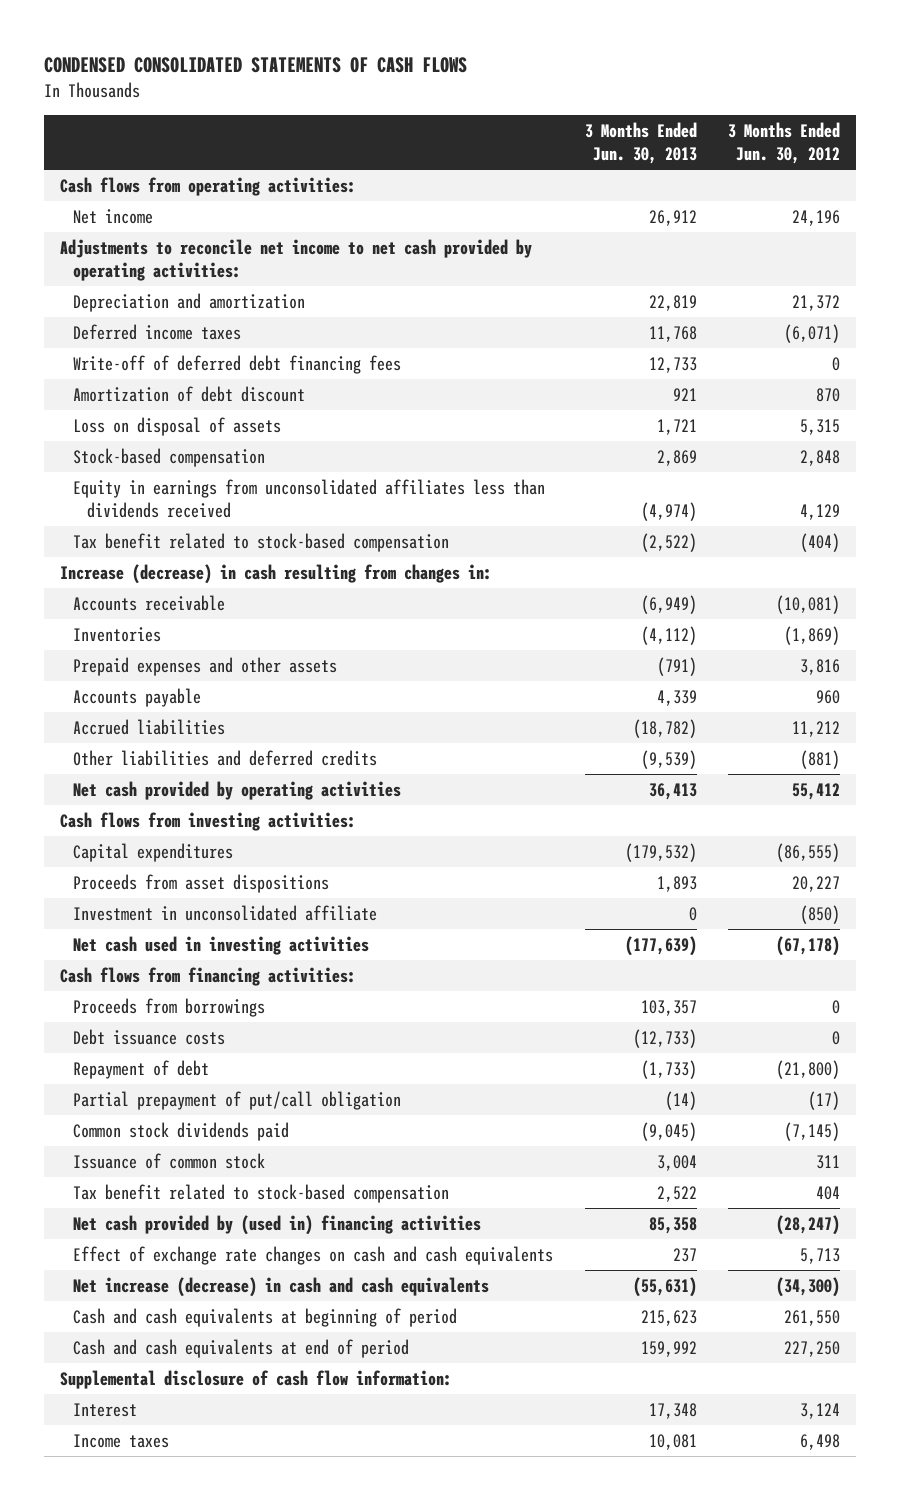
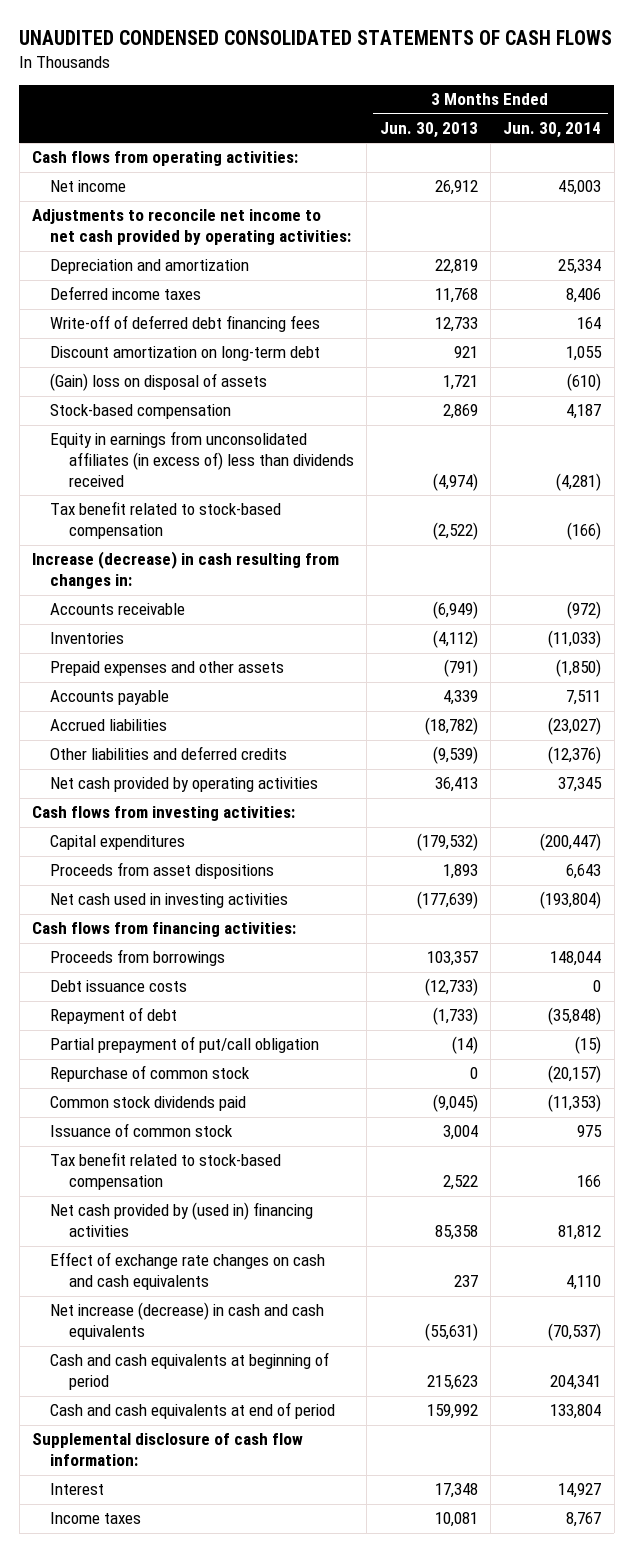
- CONDENSED CONSOLIDATED STATEMENTS OF CASH FLOWS
+ UNAUDITED CONDENSED CONSOLIDATED STATEMENTS OF CASH FLOWS
- | 3 Months Ended Jun. 30, 2013 | 3 Months Ended Jun. 30, 2012
+ | 3 Months Ended Jun. 30, 2013 | 3 Months Ended Jun. 30, 2014
- Amortization of debt discount | 921 | 870
- Loss on disposal of assets | 1,721 | 5,315
+ Discount amortization on long-term debt | 921 | 1,055
+ (Gain) loss on disposal of assets | 1,721 | (610)
- Equity in earnings from unconsolidated affiliates less than dividends received | (4,974) | 4,129
+ Equity in earnings from unconsolidated affiliates (in excess of) less than dividends received | (4,974) | (4,281)
- Investment in unconsolidated affiliate | 0 | (850)
+ Repurchase of common stock | 0 | (20,157)

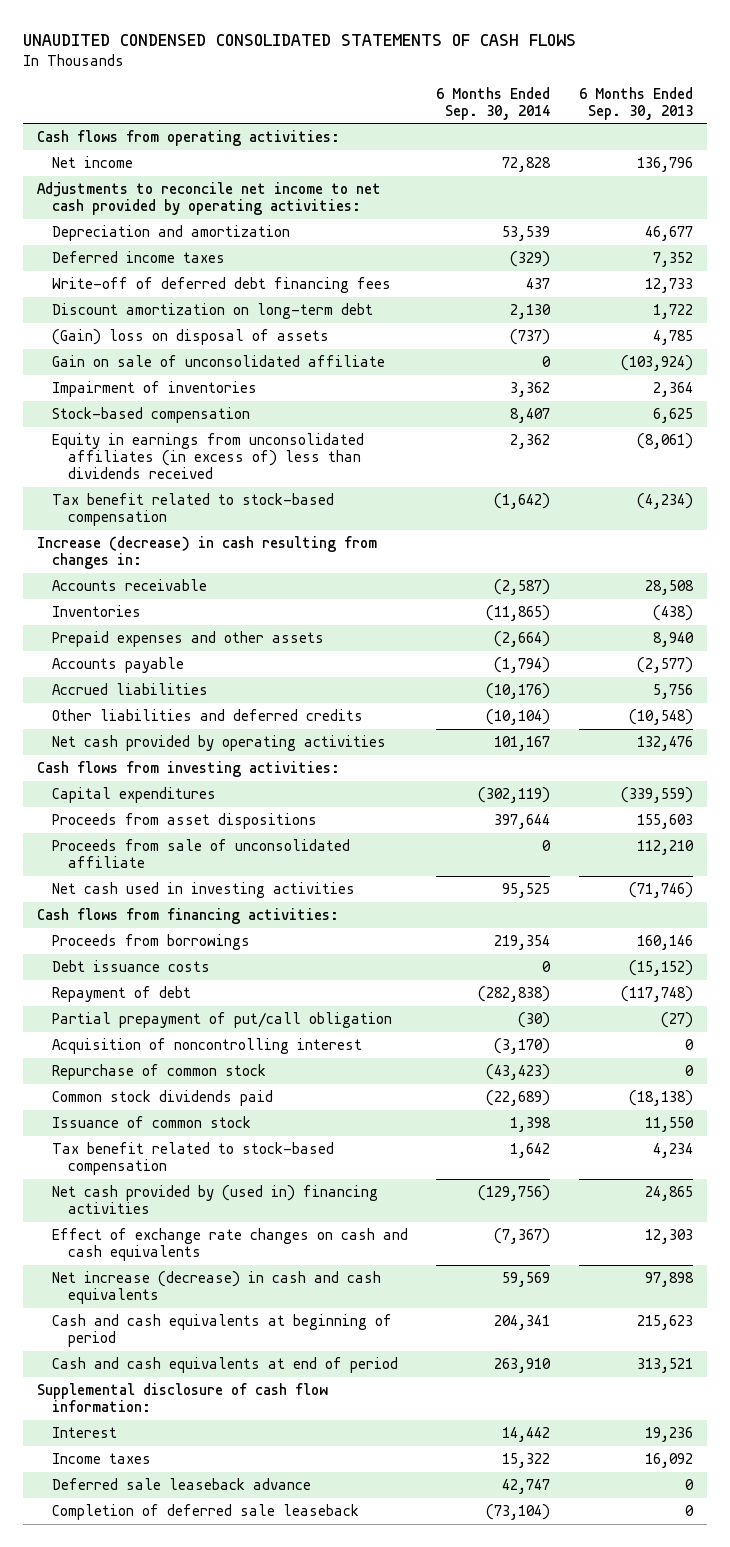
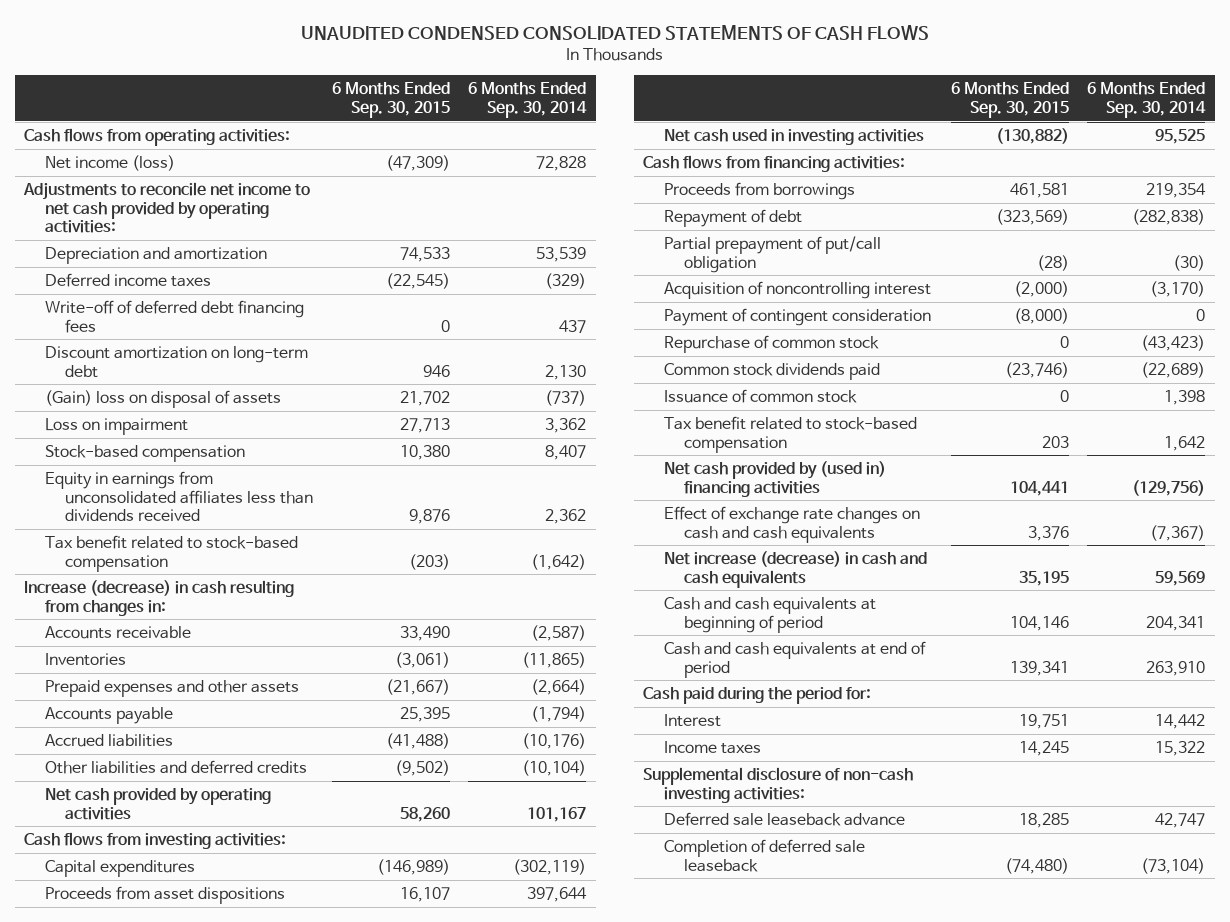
- | 6 Months Ended Sep. 30, 2014 | 6 Months Ended Sep. 30, 2013
+ | 6 Months Ended Sep. 30, 2015 | 6 Months Ended Sep. 30, 2014
- Net income | 72,828 | 136,796
+ Net income (loss) | (47,309) | 72,828
- Gain on sale of unconsolidated affiliate | 0 | (103,924)
- Impairment of inventories | 3,362 | 2,364
+ Loss on impairment | 27,713 | 3,362
- Equity in earnings from unconsolidated affiliates (in excess of) less than dividends received | 2,362 | (8,061)
+ Equity in earnings from unconsolidated affiliates less than dividends received | 9,876 | 2,362
- Proceeds from sale of unconsolidated affiliate | 0 | 112,210
- Debt issuance costs | 0 | (15,152)
+ Payment of contingent consideration | (8,000) | 0
- Supplemental disclosure of cash flow information:
+ Cash paid during the period for:
+ Supplemental disclosure of non-cash investing activities:

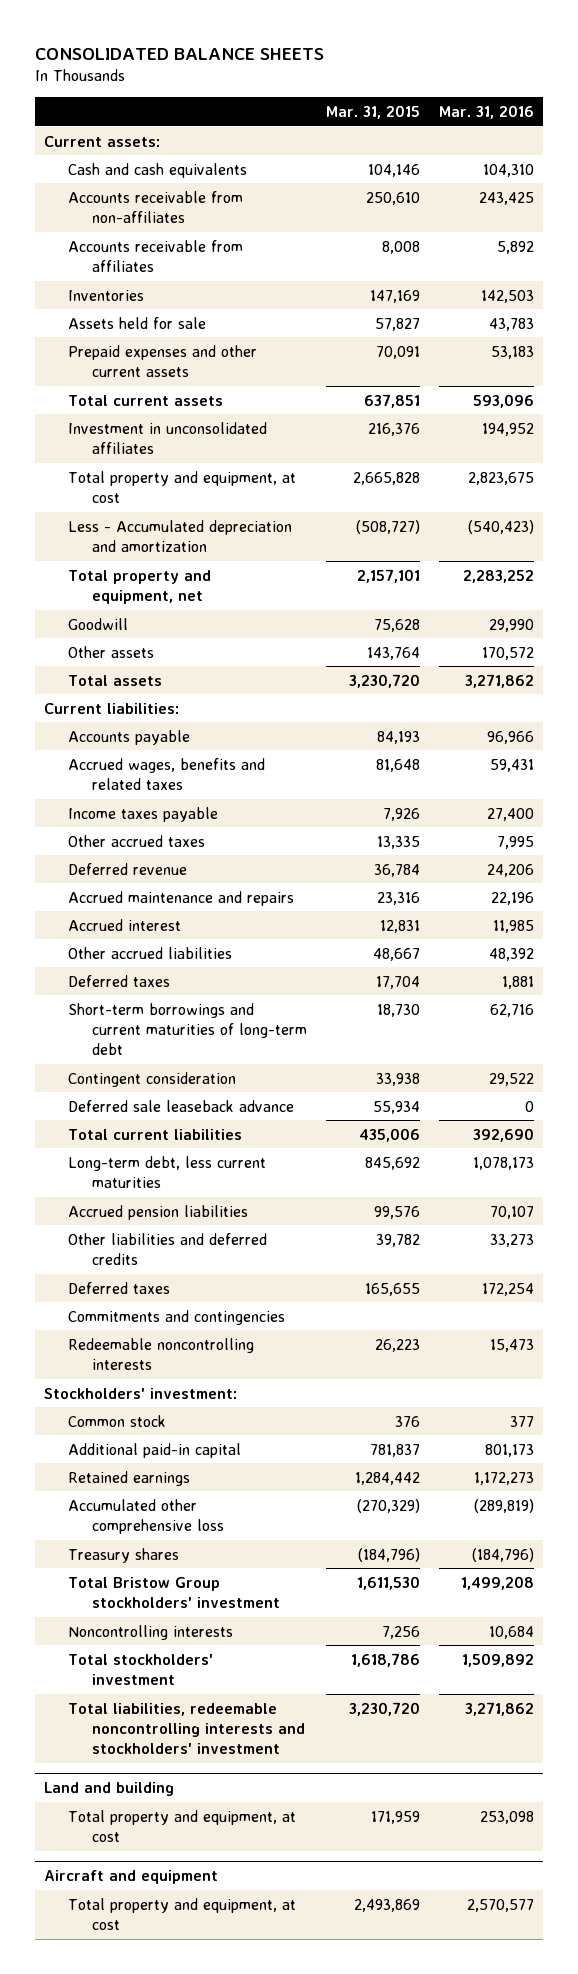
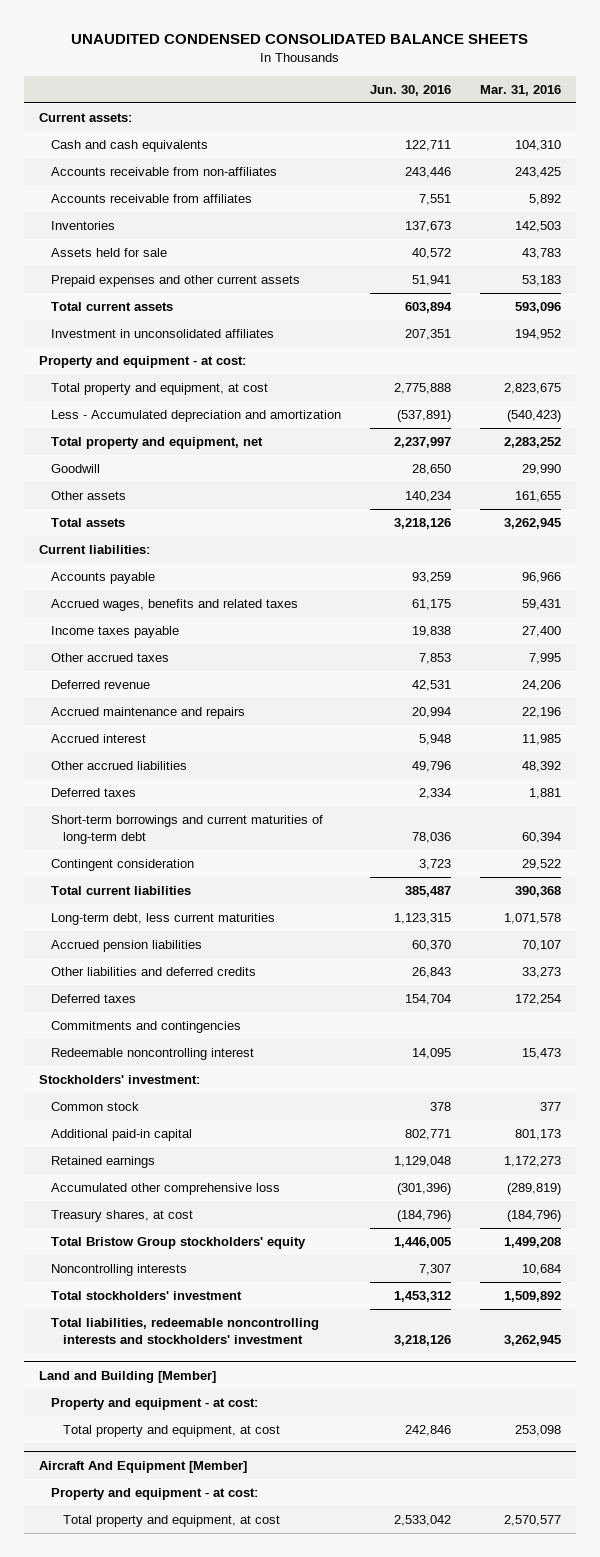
- CONSOLIDATED BALANCE SHEETS
+ UNAUDITED CONDENSED CONSOLIDATED BALANCE SHEETS
- | Mar. 31, 2015 | Mar. 31, 2016
+ | Jun. 30, 2016 | Mar. 31, 2016
+ Property and equipment - at cost:
- Other assets | 143,764 | 170,572
- Total assets | 3,230,720 | 3,271,862
+ Other assets | 140,234 | 161,655
+ Total assets | 3,218,126 | 3,262,945
- Short-term borrowings and current maturities of long-term debt | 18,730 | 62,716
+ Short-term borrowings and current maturities of long-term debt | 78,036 | 60,394
- Deferred sale leaseback advance | 55,934 | 0
- Total current liabilities | 435,006 | 392,690
- Long-term debt, less current maturities | 845,692 | 1,078,173
+ Total current liabilities | 385,487 | 390,368
+ Long-term debt, less current maturities | 1,123,315 | 1,071,578
- Redeemable noncontrolling interests | 26,223 | 15,473
+ Redeemable noncontrolling interest | 14,095 | 15,473
- Treasury shares | (184,796) | (184,796)
- Total Bristow Group stockholders' investment | 1,611,530 | 1,499,208
+ Treasury shares, at cost | (184,796) | (184,796)
+ Total Bristow Group stockholders' equity | 1,446,005 | 1,499,208
- Total liabilities, redeemable noncontrolling interests and stockholders' investment | 3,230,720 | 3,271,862
- Land and building
+ Total liabilities, redeemable noncontrolling interests and stockholders' investment | 3,218,126 | 3,262,945
+ Land and Building [Member]
+ Property and equipment - at cost:
- Aircraft and equipment
+ Aircraft And Equipment [Member]
+ Property and equipment - at cost:

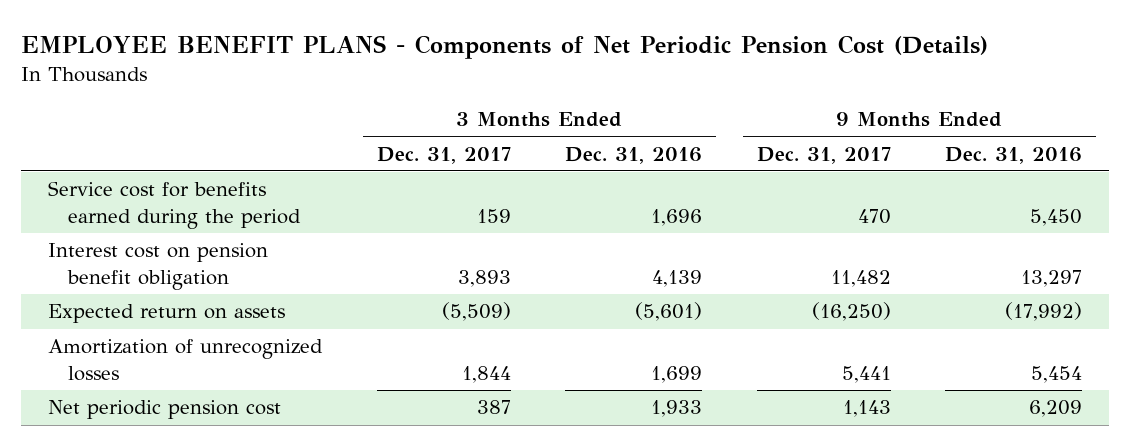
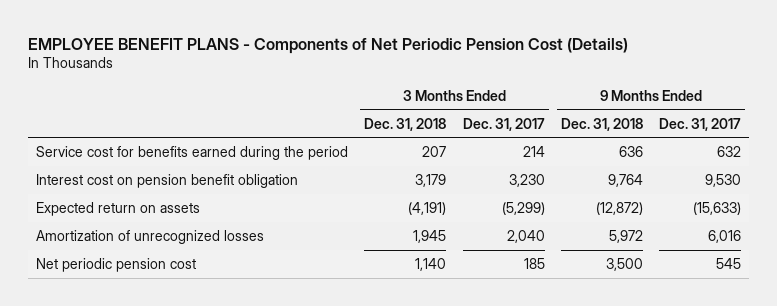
- | 3 Months Ended Dec. 31, 2017 | 3 Months Ended Dec. 31, 2016 | 9 Months Ended Dec. 31, 2017 | 9 Months Ended Dec. 31, 2016
+ | 3 Months Ended Dec. 31, 2018 | 3 Months Ended Dec. 31, 2017 | 9 Months Ended Dec. 31, 2018 | 9 Months Ended Dec. 31, 2017
- Service cost for benefits earned during the period | 159 | 1,696 | 470 | 5,450
- Interest cost on pension benefit obligation | 3,893 | 4,139 | 11,482 | 13,297
- Expected return on assets | (5,509) | (5,601) | (16,250) | (17,992)
- Amortization of unrecognized losses | 1,844 | 1,699 | 5,441 | 5,454
- Net periodic pension cost | 387 | 1,933 | 1,143 | 6,209
+ Service cost for benefits earned during the period | 207 | 214 | 636 | 632
+ Interest cost on pension benefit obligation | 3,179 | 3,230 | 9,764 | 9,530
+ Expected return on assets | (4,191) | (5,299) | (12,872) | (15,633)
+ Amortization of unrecognized losses | 1,945 | 2,040 | 5,972 | 6,016
+ Net periodic pension cost | 1,140 | 185 | 3,500 | 545

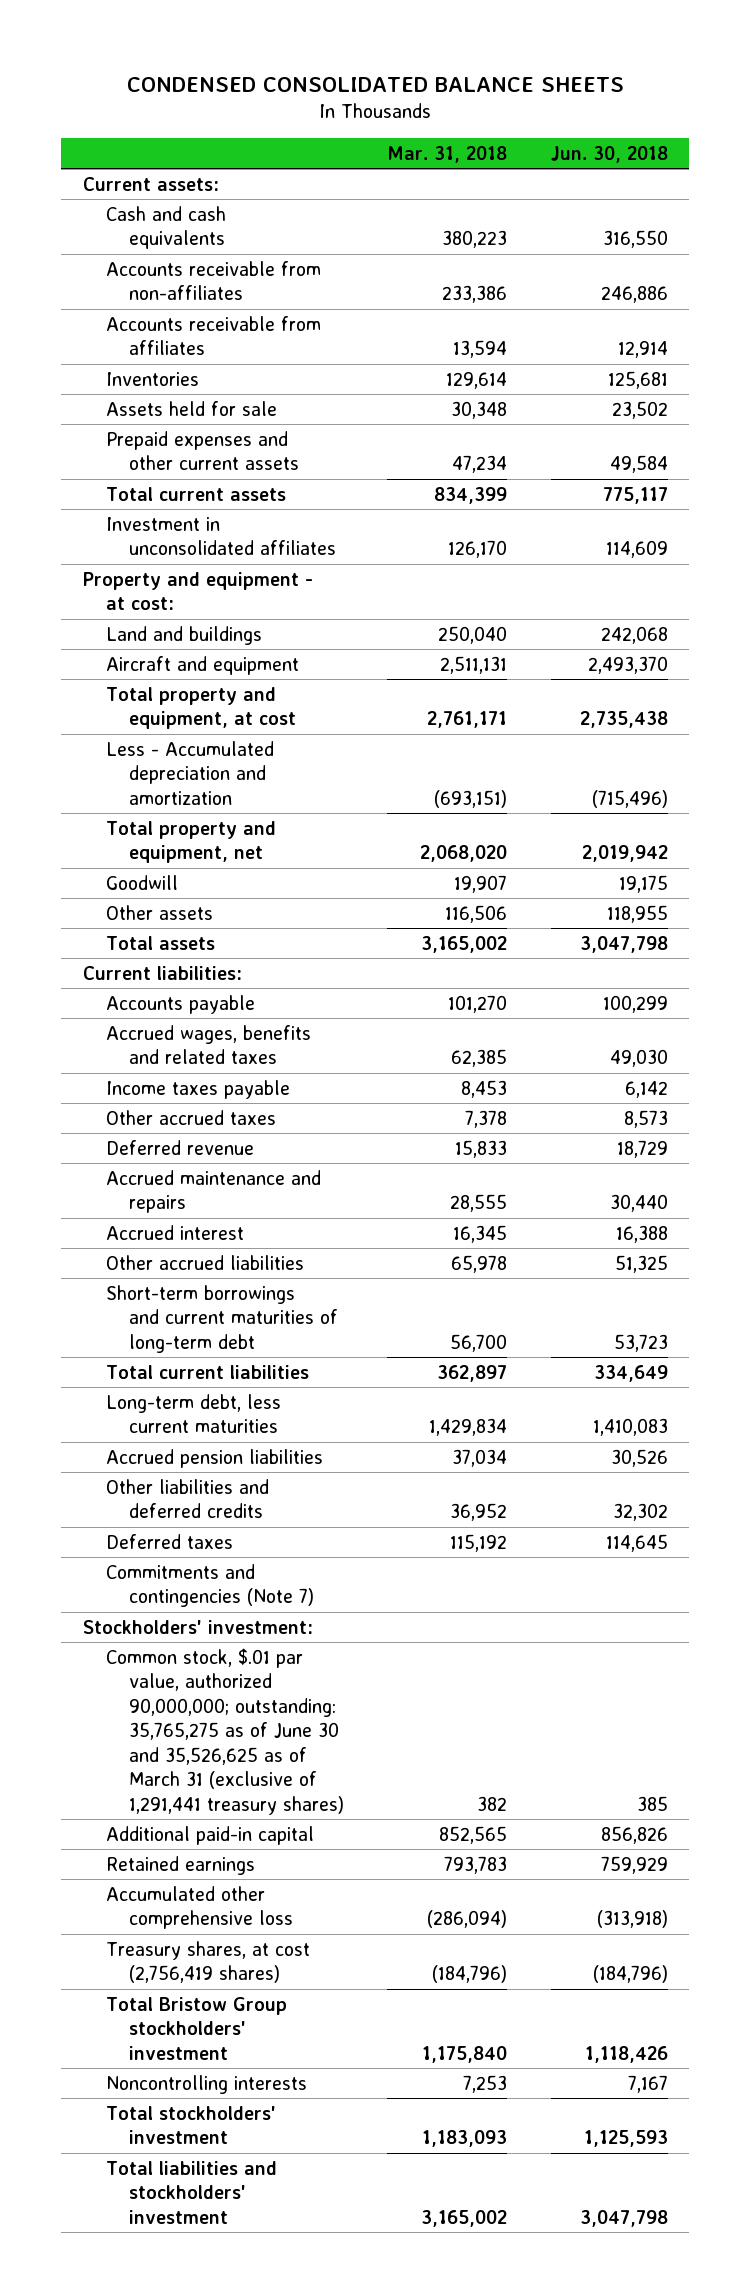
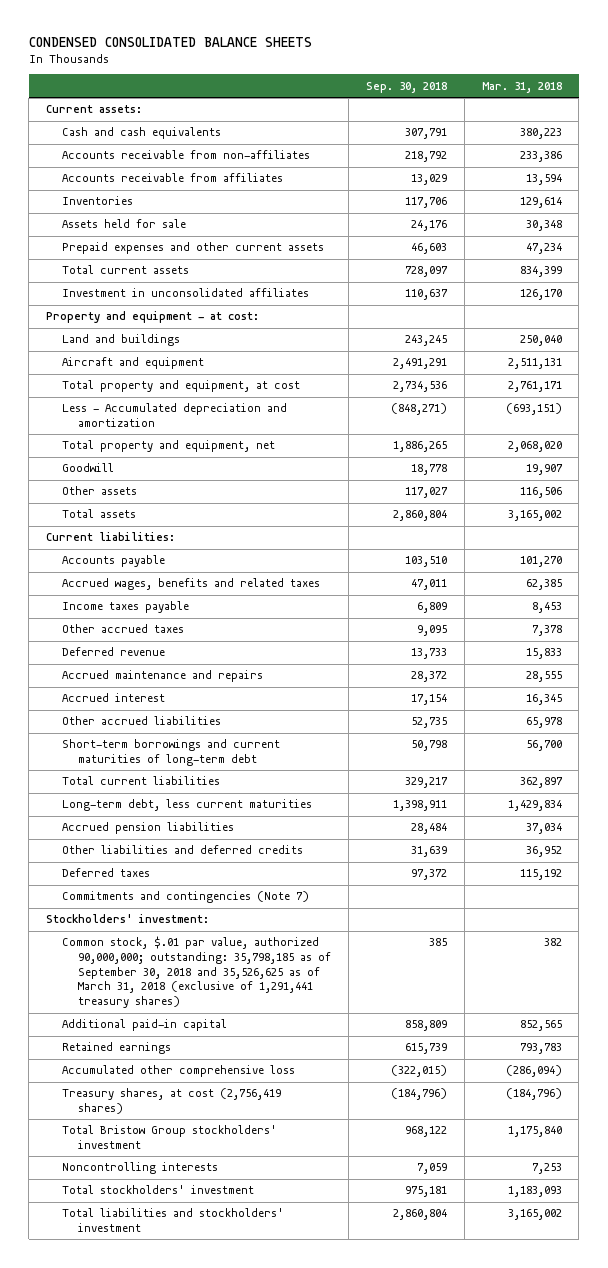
- | Mar. 31, 2018 | Jun. 30, 2018
+ | Sep. 30, 2018 | Mar. 31, 2018
- Common stock, $.01 par value, authorized 90,000,000; outstanding: 35,765,275 as of June 30 and 35,526,625 as of March 31 (exclusive of 1,291,441 treasury shares) | 382 | 385
+ Common stock, $.01 par value, authorized 90,000,000; outstanding: 35,798,185 as of September 30, 2018 and 35,526,625 as of March 31, 2018 (exclusive of 1,291,441 treasury shares) | 385 | 382

